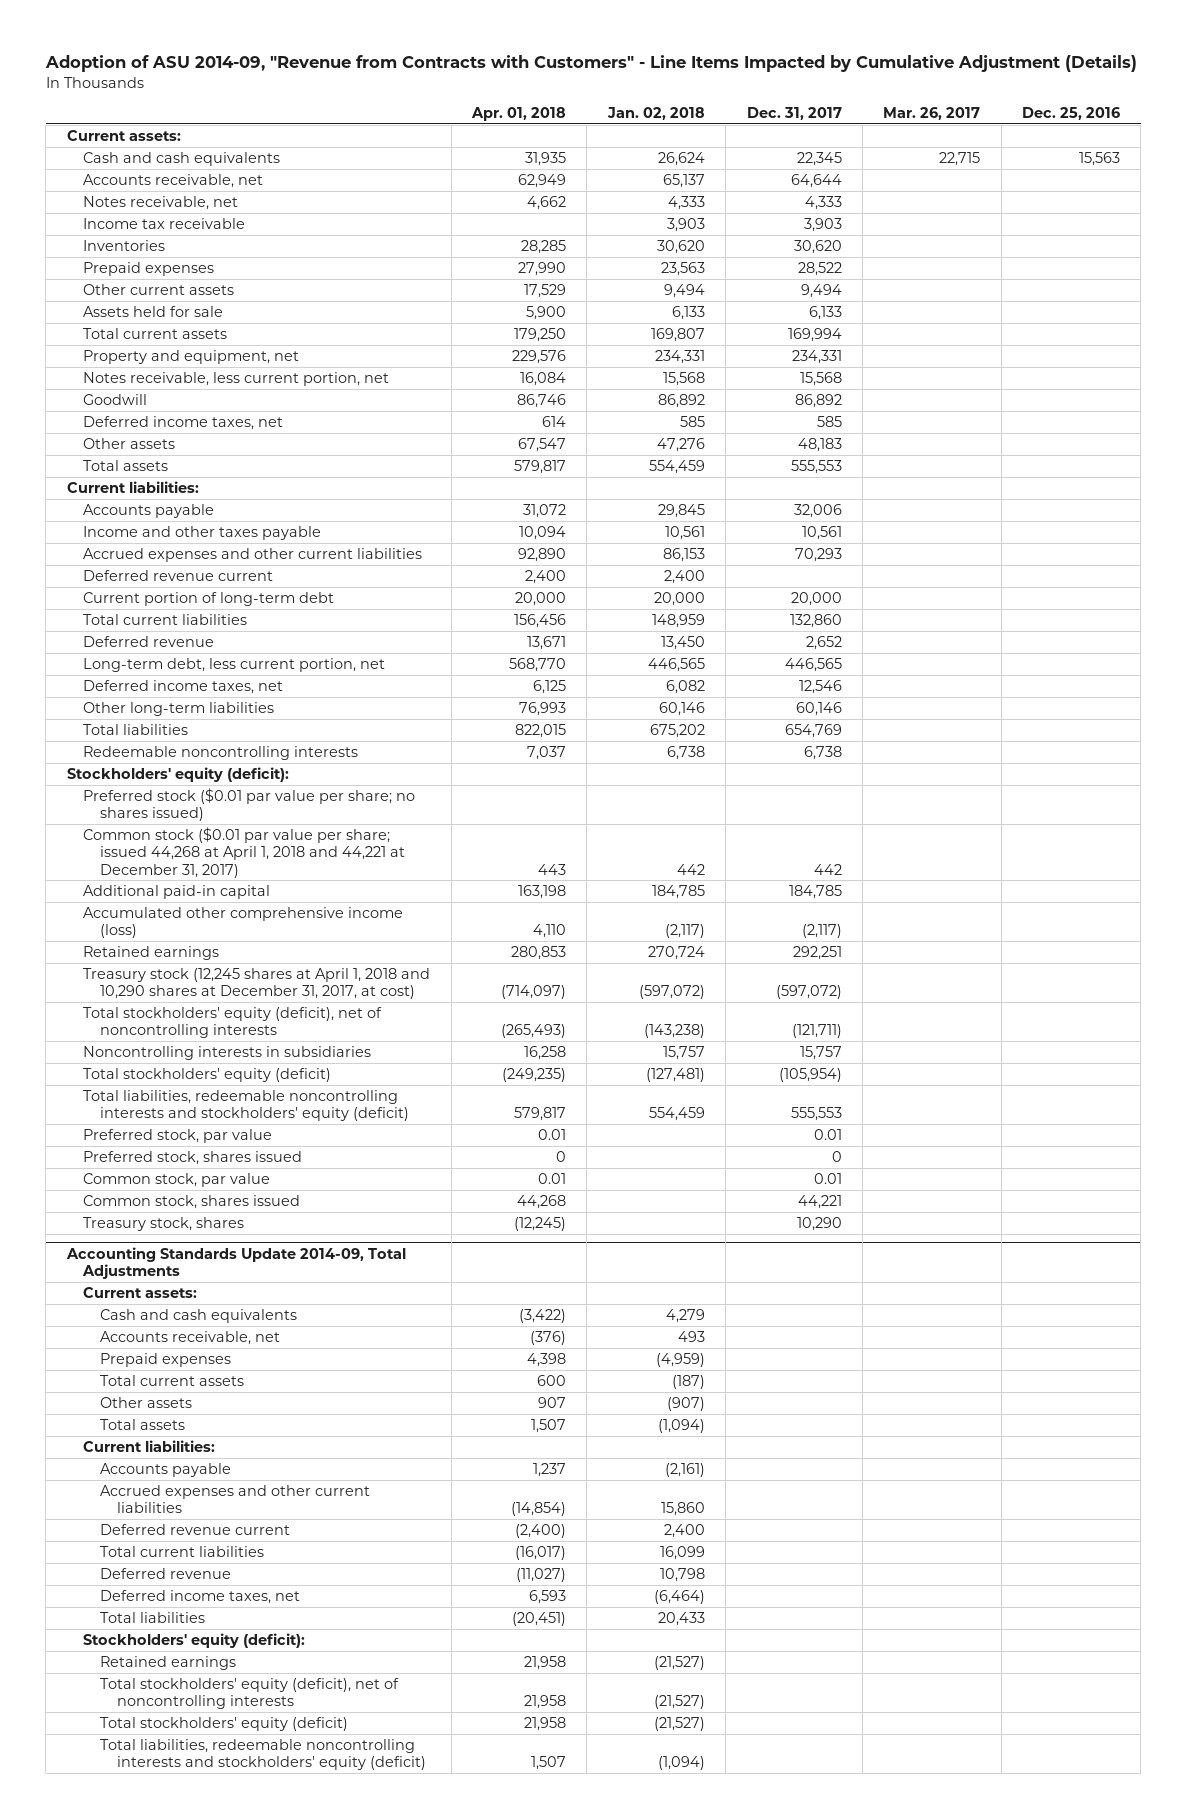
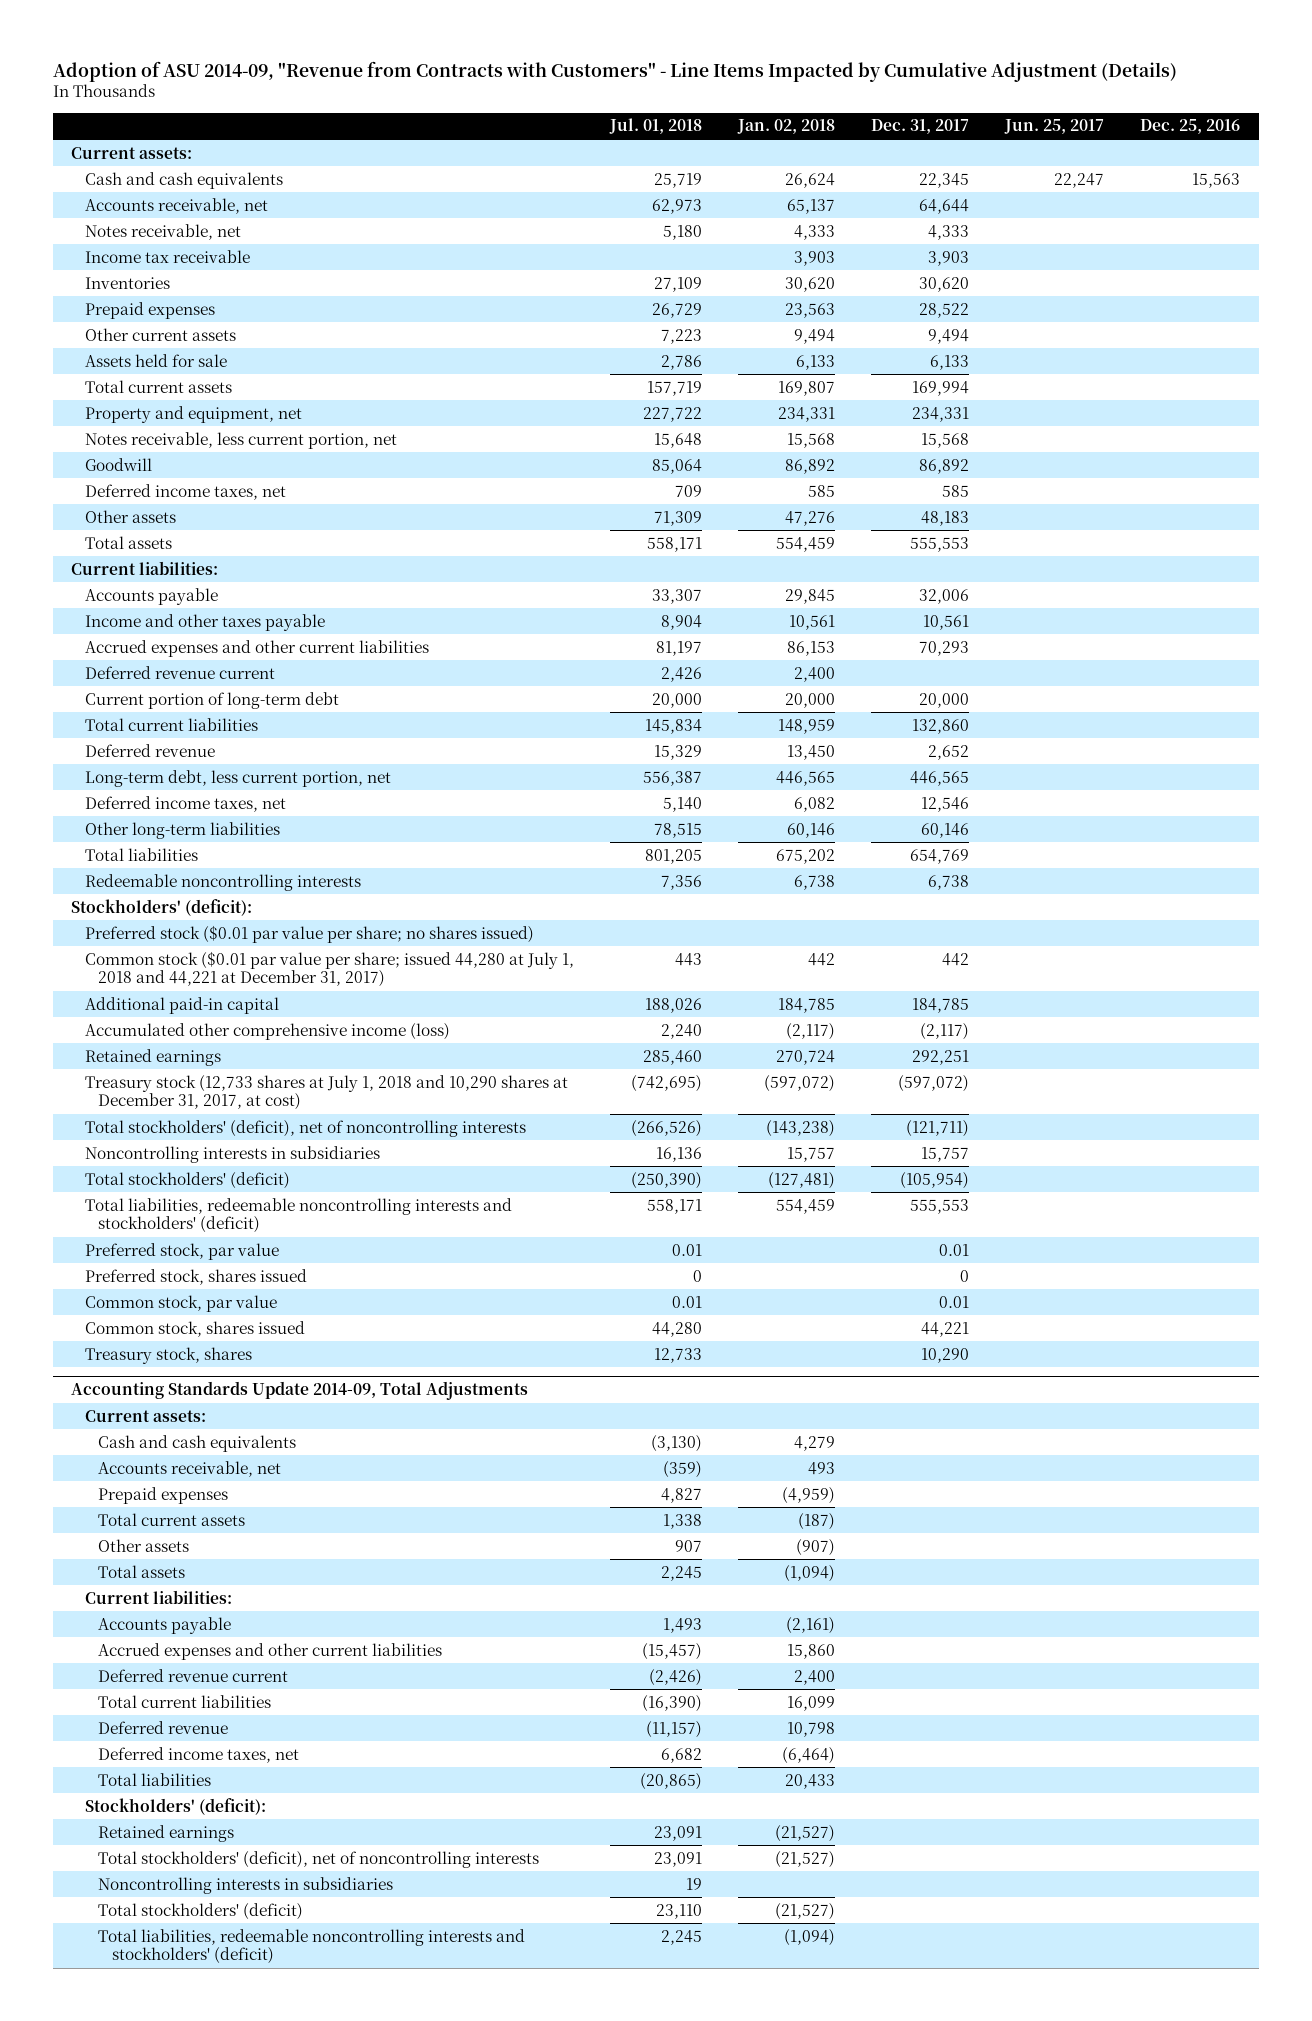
- | Apr. 01, 2018 | Jan. 02, 2018 | Dec. 31, 2017 | Mar. 26, 2017 | Dec. 25, 2016
+ | Jul. 01, 2018 | Jan. 02, 2018 | Dec. 31, 2017 | Jun. 25, 2017 | Dec. 25, 2016
- Stockholders' equity (deficit):
+ Stockholders' (deficit):
- Common stock ($0.01 par value per share; issued 44,268 at April 1, 2018 and 44,221 at December 31, 2017) | 443 | 442 | 442 | |
+ Common stock ($0.01 par value per share; issued 44,280 at July 1, 2018 and 44,221 at December 31, 2017) | 443 | 442 | 442 | |
- Treasury stock (12,245 shares at April 1, 2018 and 10,290 shares at December 31, 2017, at cost) | (714,097) | (597,072) | (597,072) | |
- Total stockholders' equity (deficit), net of noncontrolling interests | (265,493) | (143,238) | (121,711) | |
+ Treasury stock (12,733 shares at July 1, 2018 and 10,290 shares at December 31, 2017, at cost) | (742,695) | (597,072) | (597,072) | |
+ Total stockholders' (deficit), net of noncontrolling interests | (266,526) | (143,238) | (121,711) | |
- Total stockholders' equity (deficit) | (249,235) | (127,481) | (105,954) | |
- Total liabilities, redeemable noncontrolling interests and stockholders' equity (deficit) | 579,817 | 554,459 | 555,553 | |
+ Total stockholders' (deficit) | (250,390) | (127,481) | (105,954) | |
+ Total liabilities, redeemable noncontrolling interests and stockholders' (deficit) | 558,171 | 554,459 | 555,553 | |
@ Accounting Standards Update 2014-09, Total Adjustments
- Stockholders' equity (deficit):
+ Stockholders' (deficit):
- Total stockholders' equity (deficit), net of noncontrolling interests | 21,958 | (21,527) | | |
- Total stockholders' equity (deficit) | 21,958 | (21,527) | | |
- Total liabilities, redeemable noncontrolling interests and stockholders' equity (deficit) | 1,507 | (1,094) | | |
+ Total stockholders' (deficit), net of noncontrolling interests | 23,091 | (21,527) | | |
+ Noncontrolling interests in subsidiaries | 19 | | | |
+ Total stockholders' (deficit) | 23,110 | (21,527) | | |
+ Total liabilities, redeemable noncontrolling interests and stockholders' (deficit) | 2,245 | (1,094) | | |

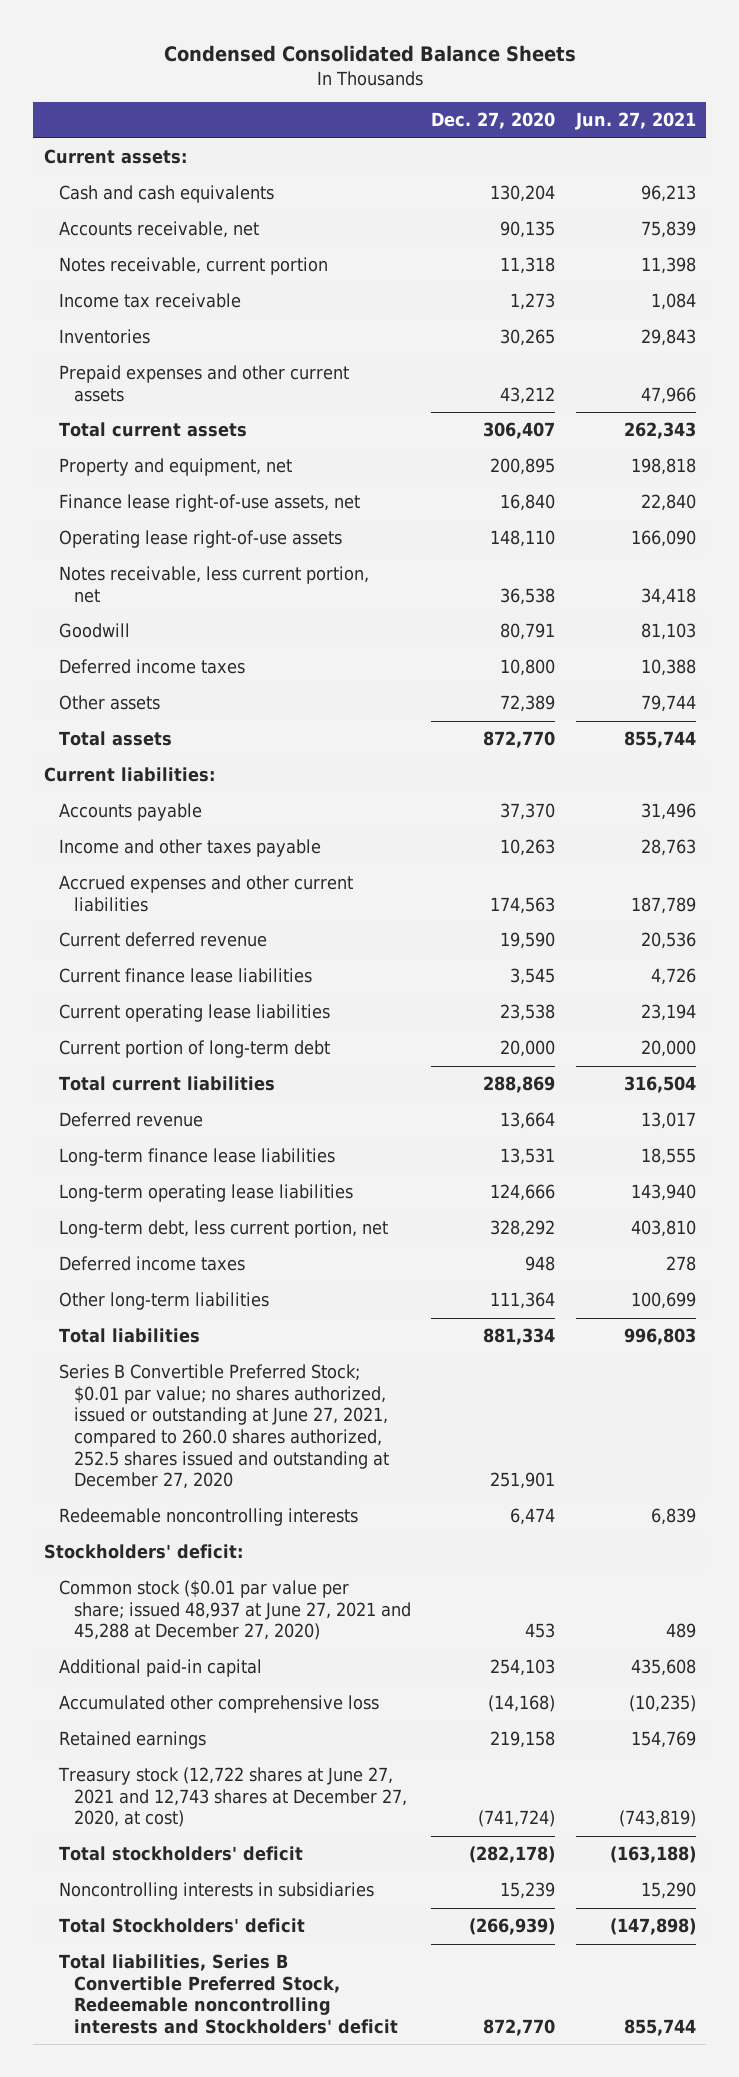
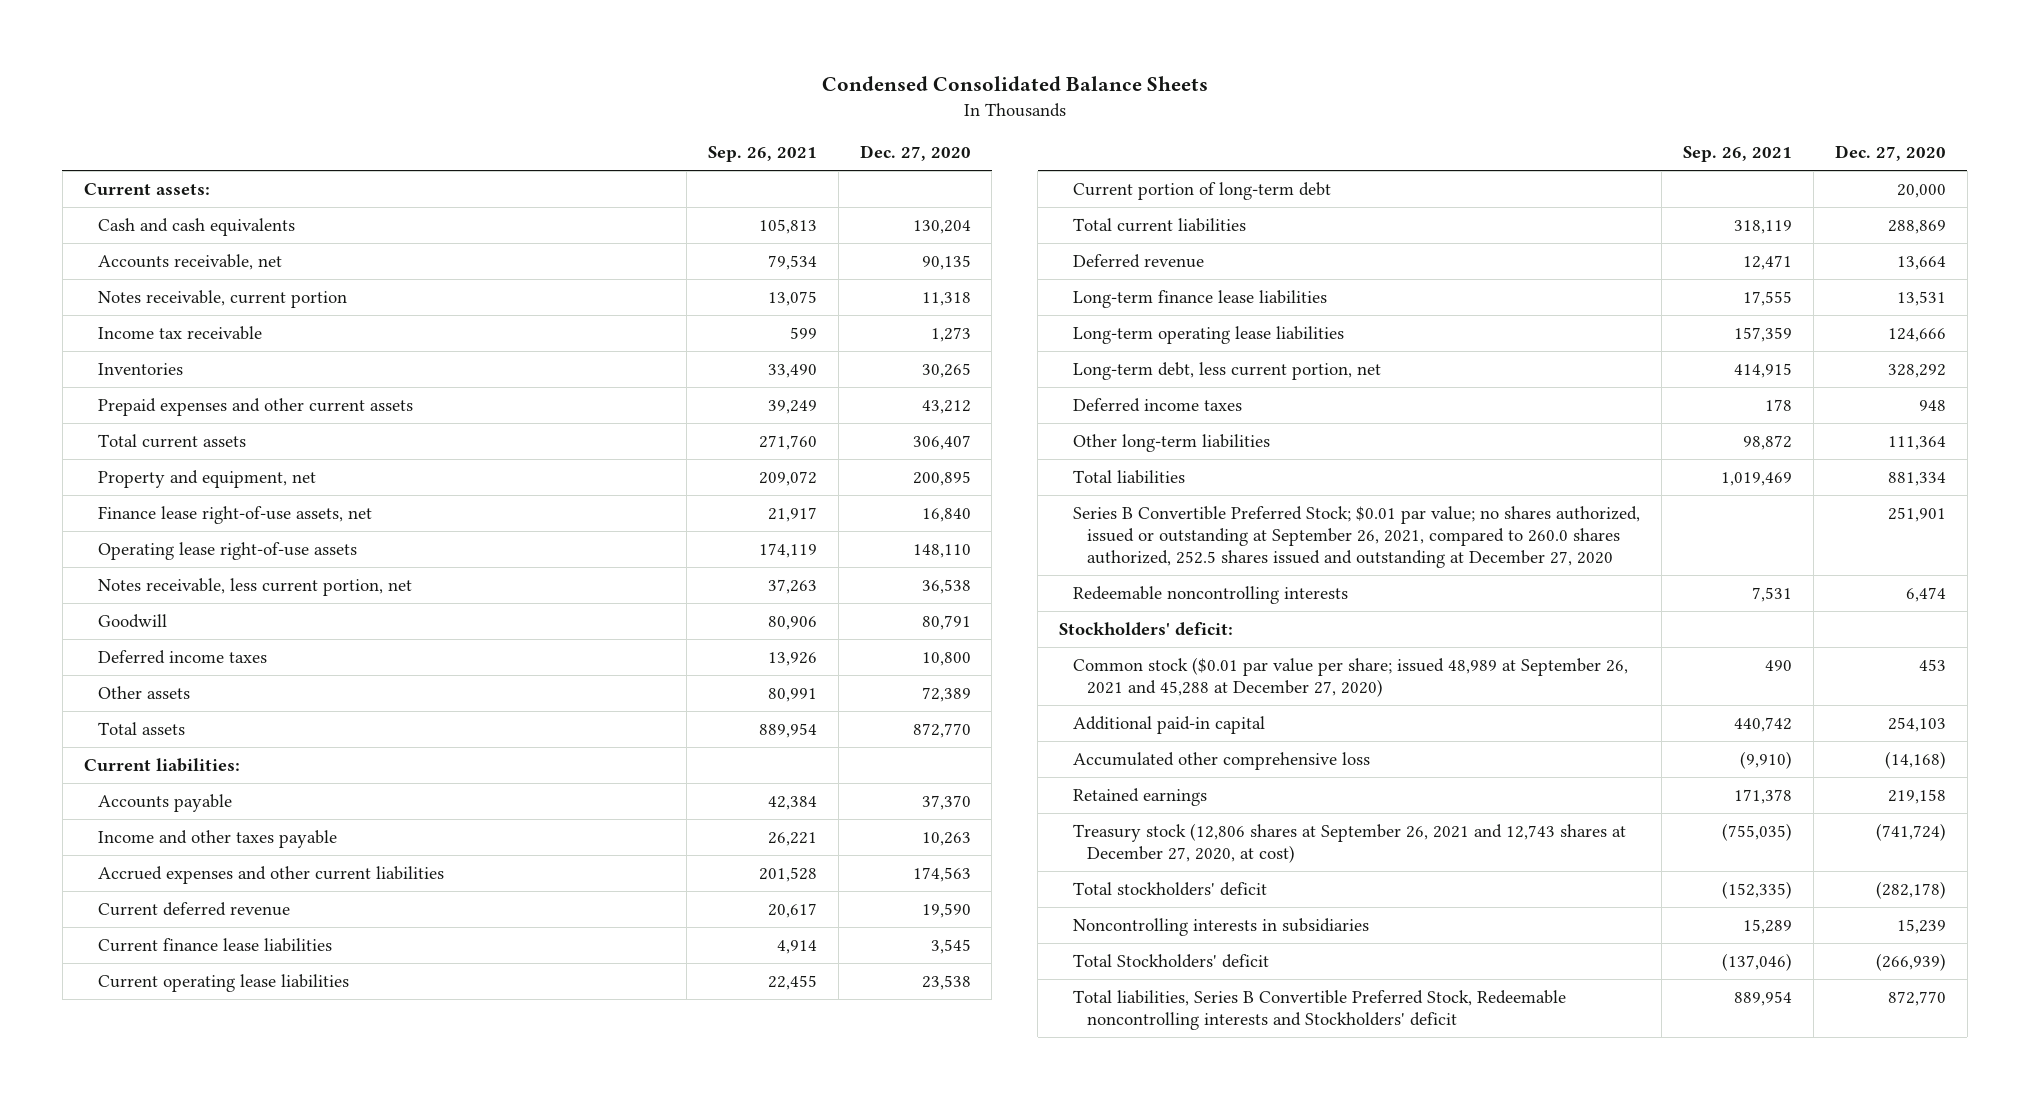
- | Dec. 27, 2020 | Jun. 27, 2021
+ | Sep. 26, 2021 | Dec. 27, 2020
- Series B Convertible Preferred Stock; $0.01 par value; no shares authorized, issued or outstanding at June 27, 2021, compared to 260.0 shares authorized, 252.5 shares issued and outstanding at December 27, 2020 | 251,901 |
+ Series B Convertible Preferred Stock; $0.01 par value; no shares authorized, issued or outstanding at September 26, 2021, compared to 260.0 shares authorized, 252.5 shares issued and outstanding at December 27, 2020 | | 251,901
- Common stock ($0.01 par value per share; issued 48,937 at June 27, 2021 and 45,288 at December 27, 2020) | 453 | 489
+ Common stock ($0.01 par value per share; issued 48,989 at September 26, 2021 and 45,288 at December 27, 2020) | 490 | 453
- Treasury stock (12,722 shares at June 27, 2021 and 12,743 shares at December 27, 2020, at cost) | (741,724) | (743,819)
+ Treasury stock (12,806 shares at September 26, 2021 and 12,743 shares at December 27, 2020, at cost) | (755,035) | (741,724)

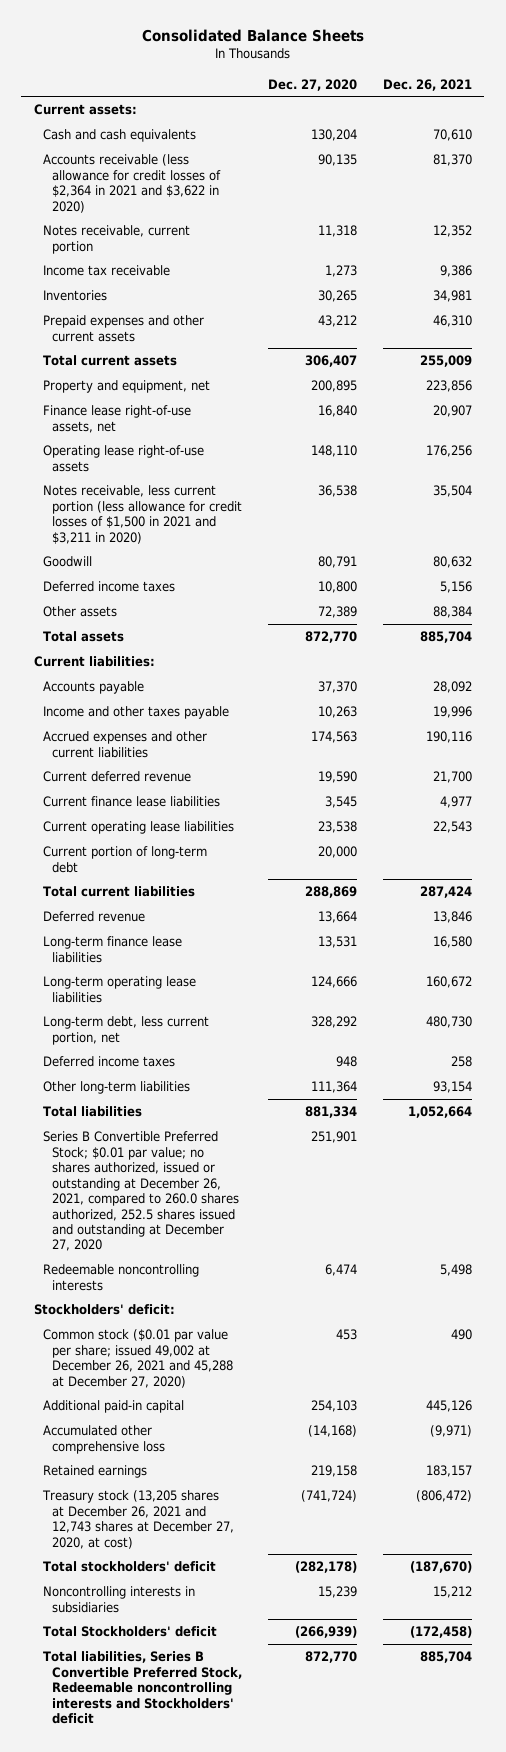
- Condensed Consolidated Balance Sheets
+ Consolidated Balance Sheets
- | Sep. 26, 2021 | Dec. 27, 2020
+ | Dec. 27, 2020 | Dec. 26, 2021
- Accounts receivable, net | 79,534 | 90,135
+ Accounts receivable (less allowance for credit losses of $2,364 in 2021 and $3,622 in 2020) | 90,135 | 81,370
- Notes receivable, less current portion, net | 37,263 | 36,538
+ Notes receivable, less current portion (less allowance for credit losses of $1,500 in 2021 and $3,211 in 2020) | 36,538 | 35,504
- Series B Convertible Preferred Stock; $0.01 par value; no shares authorized, issued or outstanding at September 26, 2021, compared to 260.0 shares authorized, 252.5 shares issued and outstanding at December 27, 2020 | | 251,901
+ Series B Convertible Preferred Stock; $0.01 par value; no shares authorized, issued or outstanding at December 26, 2021, compared to 260.0 shares authorized, 252.5 shares issued and outstanding at December 27, 2020 | 251,901 |
- Common stock ($0.01 par value per share; issued 48,989 at September 26, 2021 and 45,288 at December 27, 2020) | 490 | 453
+ Common stock ($0.01 par value per share; issued 49,002 at December 26, 2021 and 45,288 at December 27, 2020) | 453 | 490
- Treasury stock (12,806 shares at September 26, 2021 and 12,743 shares at December 27, 2020, at cost) | (755,035) | (741,724)
+ Treasury stock (13,205 shares at December 26, 2021 and 12,743 shares at December 27, 2020, at cost) | (741,724) | (806,472)

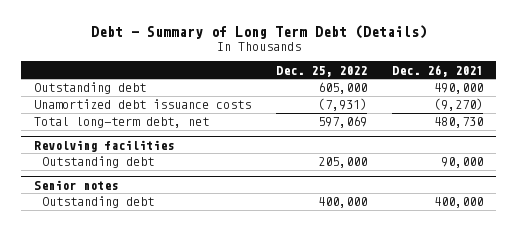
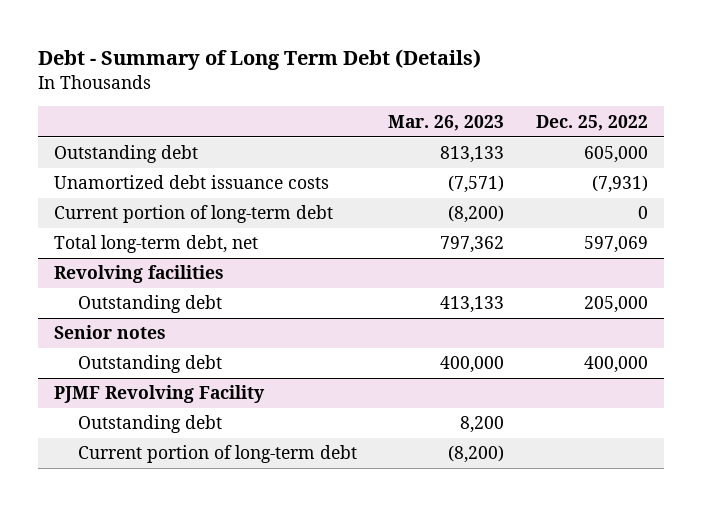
- | Dec. 25, 2022 | Dec. 26, 2021
+ | Mar. 26, 2023 | Dec. 25, 2022
+ Current portion of long-term debt | (8,200) | 0
+ PJMF Revolving Facility
+ Outstanding debt | 8,200 |
+ Current portion of long-term debt | (8,200) |

